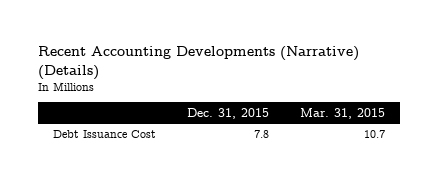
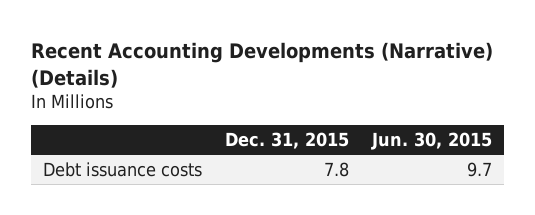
- | Dec. 31, 2015 | Mar. 31, 2015
+ | Dec. 31, 2015 | Jun. 30, 2015
- Debt Issuance Cost | 7.8 | 10.7
+ Debt issuance costs | 7.8 | 9.7

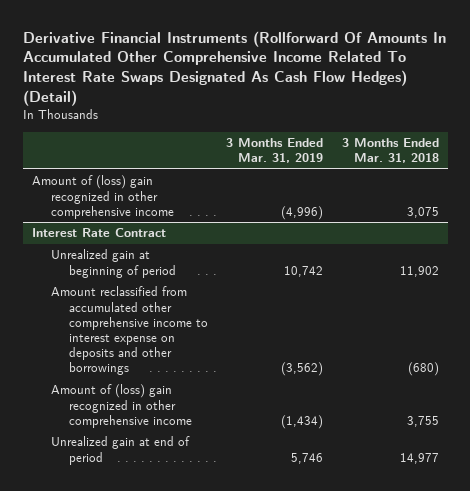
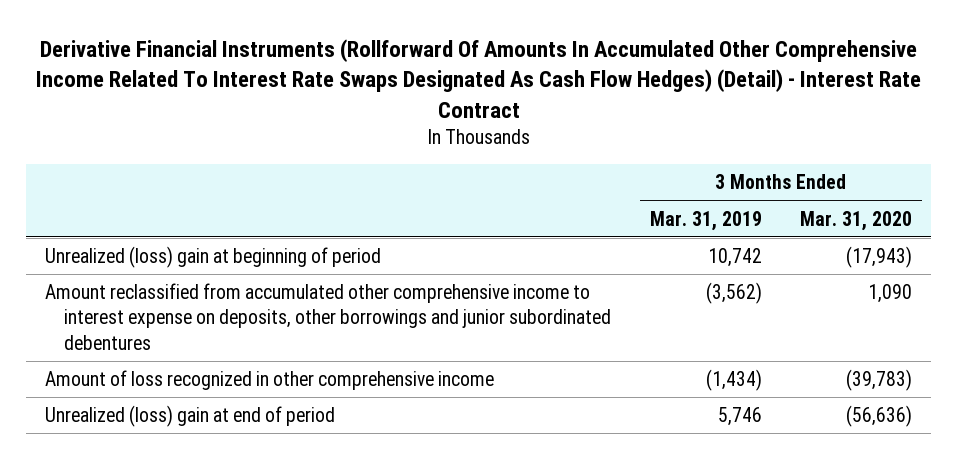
- Derivative Financial Instruments (Rollforward Of Amounts In Accumulated Other Comprehensive Income Related To Interest Rate Swaps Designated As Cash Flow Hedges) (Detail)
+ Derivative Financial Instruments (Rollforward Of Amounts In Accumulated Other Comprehensive Income Related To Interest Rate Swaps Designated As Cash Flow Hedges) (Detail) - Interest Rate Contract
- | 3 Months Ended Mar. 31, 2019 | 3 Months Ended Mar. 31, 2018
+ | 3 Months Ended Mar. 31, 2019 | 3 Months Ended Mar. 31, 2020
- Amount of (loss) gain recognized in other comprehensive income | (4,996) | 3,075
- Interest Rate Contract
- Unrealized gain at beginning of period | 10,742 | 11,902
- Amount reclassified from accumulated other comprehensive income to interest expense on deposits and other borrowings | (3,562) | (680)
- Amount of (loss) gain recognized in other comprehensive income | (1,434) | 3,755
- Unrealized gain at end of period | 5,746 | 14,977
+ Unrealized (loss) gain at beginning of period | 10,742 | (17,943)
+ Amount reclassified from accumulated other comprehensive income to interest expense on deposits, other borrowings and junior subordinated debentures | (3,562) | 1,090
+ Amount of loss recognized in other comprehensive income | (1,434) | (39,783)
+ Unrealized (loss) gain at end of period | 5,746 | (56,636)

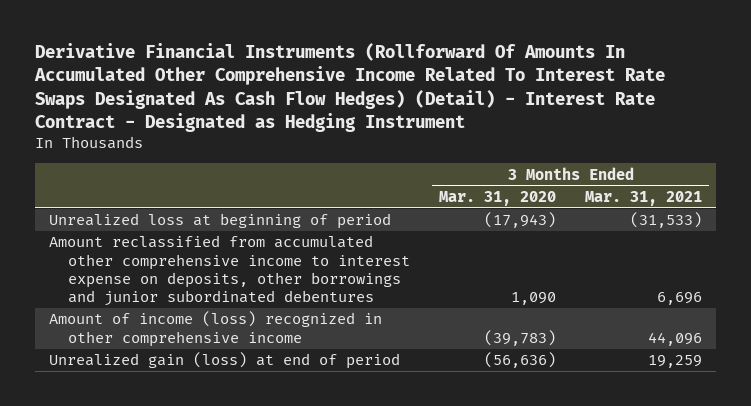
- Derivative Financial Instruments (Rollforward Of Amounts In Accumulated Other Comprehensive Income Related To Interest Rate Swaps Designated As Cash Flow Hedges) (Detail) - Interest Rate Contract
+ Derivative Financial Instruments (Rollforward Of Amounts In Accumulated Other Comprehensive Income Related To Interest Rate Swaps Designated As Cash Flow Hedges) (Detail) - Interest Rate Contract - Designated as Hedging Instrument
- | 3 Months Ended Mar. 31, 2019 | 3 Months Ended Mar. 31, 2020
+ | 3 Months Ended Mar. 31, 2020 | 3 Months Ended Mar. 31, 2021
- Unrealized (loss) gain at beginning of period | 10,742 | (17,943)
+ Unrealized loss at beginning of period | (17,943) | (31,533)
- Amount of loss recognized in other comprehensive income | (1,434) | (39,783)
- Unrealized (loss) gain at end of period | 5,746 | (56,636)
+ Amount of income (loss) recognized in other comprehensive income | (39,783) | 44,096
+ Unrealized gain (loss) at end of period | (56,636) | 19,259

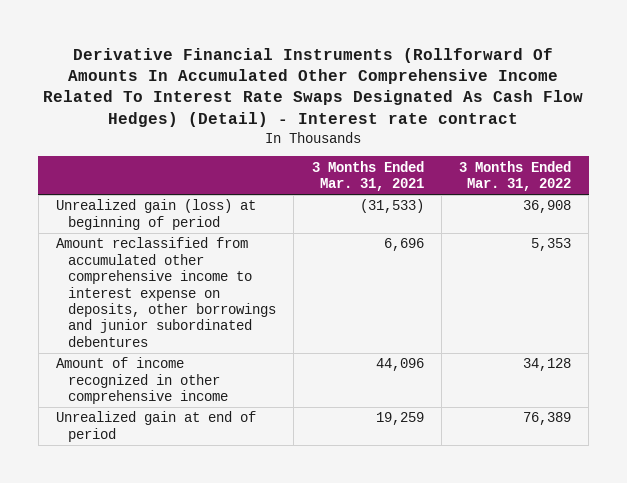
- Derivative Financial Instruments (Rollforward Of Amounts In Accumulated Other Comprehensive Income Related To Interest Rate Swaps Designated As Cash Flow Hedges) (Detail) - Interest Rate Contract - Designated as Hedging Instrument
+ Derivative Financial Instruments (Rollforward Of Amounts In Accumulated Other Comprehensive Income Related To Interest Rate Swaps Designated As Cash Flow Hedges) (Detail) - Interest rate contract
- | 3 Months Ended Mar. 31, 2020 | 3 Months Ended Mar. 31, 2021
+ | 3 Months Ended Mar. 31, 2021 | 3 Months Ended Mar. 31, 2022
- Unrealized loss at beginning of period | (17,943) | (31,533)
+ Unrealized gain (loss) at beginning of period | (31,533) | 36,908
- Amount of income (loss) recognized in other comprehensive income | (39,783) | 44,096
- Unrealized gain (loss) at end of period | (56,636) | 19,259
+ Amount of income recognized in other comprehensive income | 44,096 | 34,128
+ Unrealized gain at end of period | 19,259 | 76,389

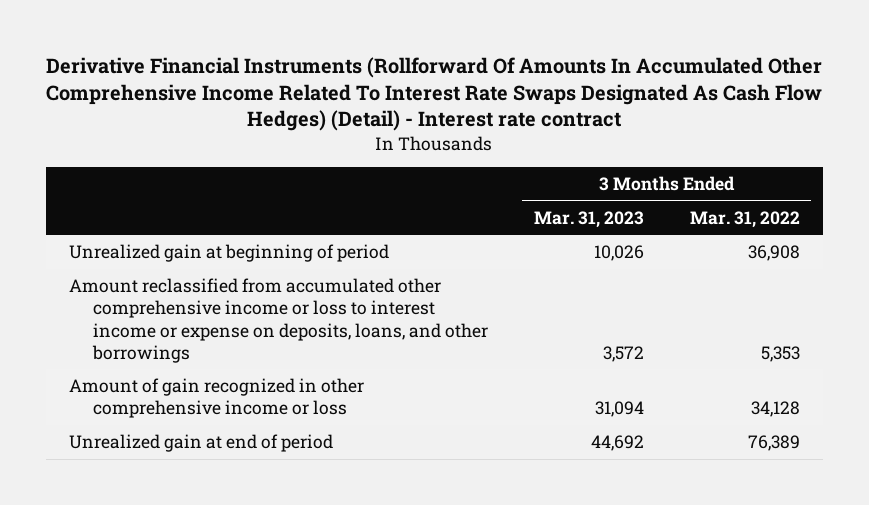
- | 3 Months Ended Mar. 31, 2021 | 3 Months Ended Mar. 31, 2022
+ | 3 Months Ended Mar. 31, 2023 | 3 Months Ended Mar. 31, 2022
- Unrealized gain (loss) at beginning of period | (31,533) | 36,908
- Amount reclassified from accumulated other comprehensive income to interest expense on deposits, other borrowings and junior subordinated debentures | 6,696 | 5,353
- Amount of income recognized in other comprehensive income | 44,096 | 34,128
+ Unrealized gain at beginning of period | 10,026 | 36,908
+ Amount reclassified from accumulated other comprehensive income or loss to interest income or expense on deposits, loans, and other borrowings | 3,572 | 5,353
+ Amount of gain recognized in other comprehensive income or loss | 31,094 | 34,128

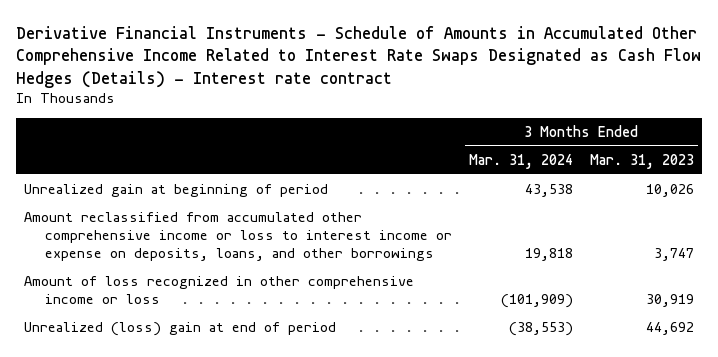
- Derivative Financial Instruments (Rollforward Of Amounts In Accumulated Other Comprehensive Income Related To Interest Rate Swaps Designated As Cash Flow Hedges) (Detail) - Interest rate contract
+ Derivative Financial Instruments - Schedule of Amounts in Accumulated Other Comprehensive Income Related to Interest Rate Swaps Designated as Cash Flow Hedges (Details) - Interest rate contract
- | 3 Months Ended Mar. 31, 2023 | 3 Months Ended Mar. 31, 2022
+ | 3 Months Ended Mar. 31, 2024 | 3 Months Ended Mar. 31, 2023
- Amount reclassified from accumulated other comprehensive income or loss to interest income or expense on deposits, loans, and other borrowings | 3,572 | 5,353
- Amount of gain recognized in other comprehensive income or loss | 31,094 | 34,128
- Unrealized gain at end of period | 44,692 | 76,389
+ Amount reclassified from accumulated other comprehensive income or loss to interest income or expense on deposits, loans, and other borrowings | 19,818 | 3,747
+ Amount of loss recognized in other comprehensive income or loss | (101,909) | 30,919
+ Unrealized (loss) gain at end of period | (38,553) | 44,692

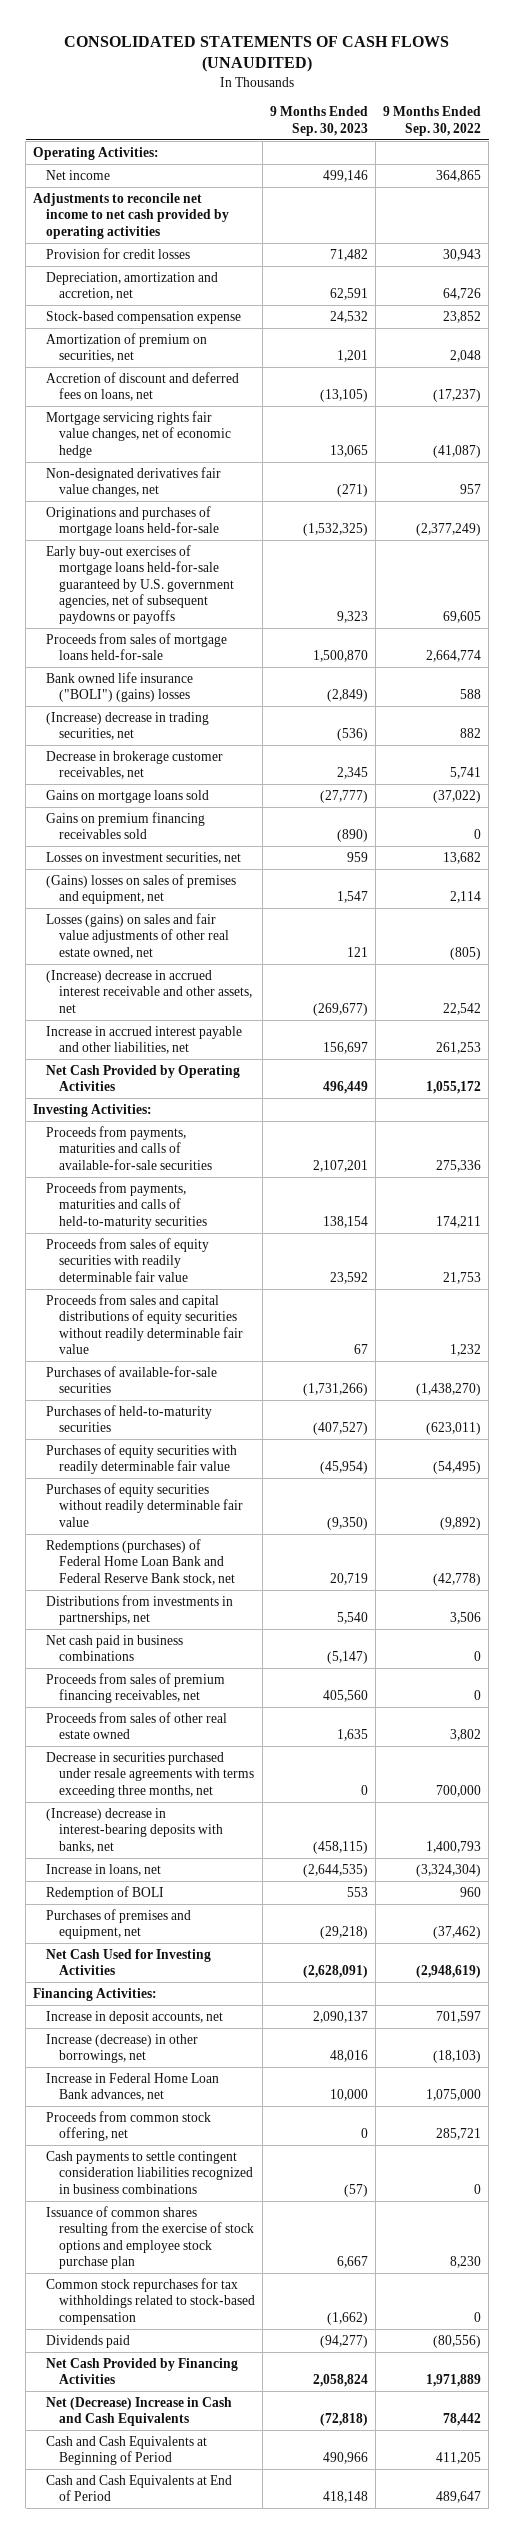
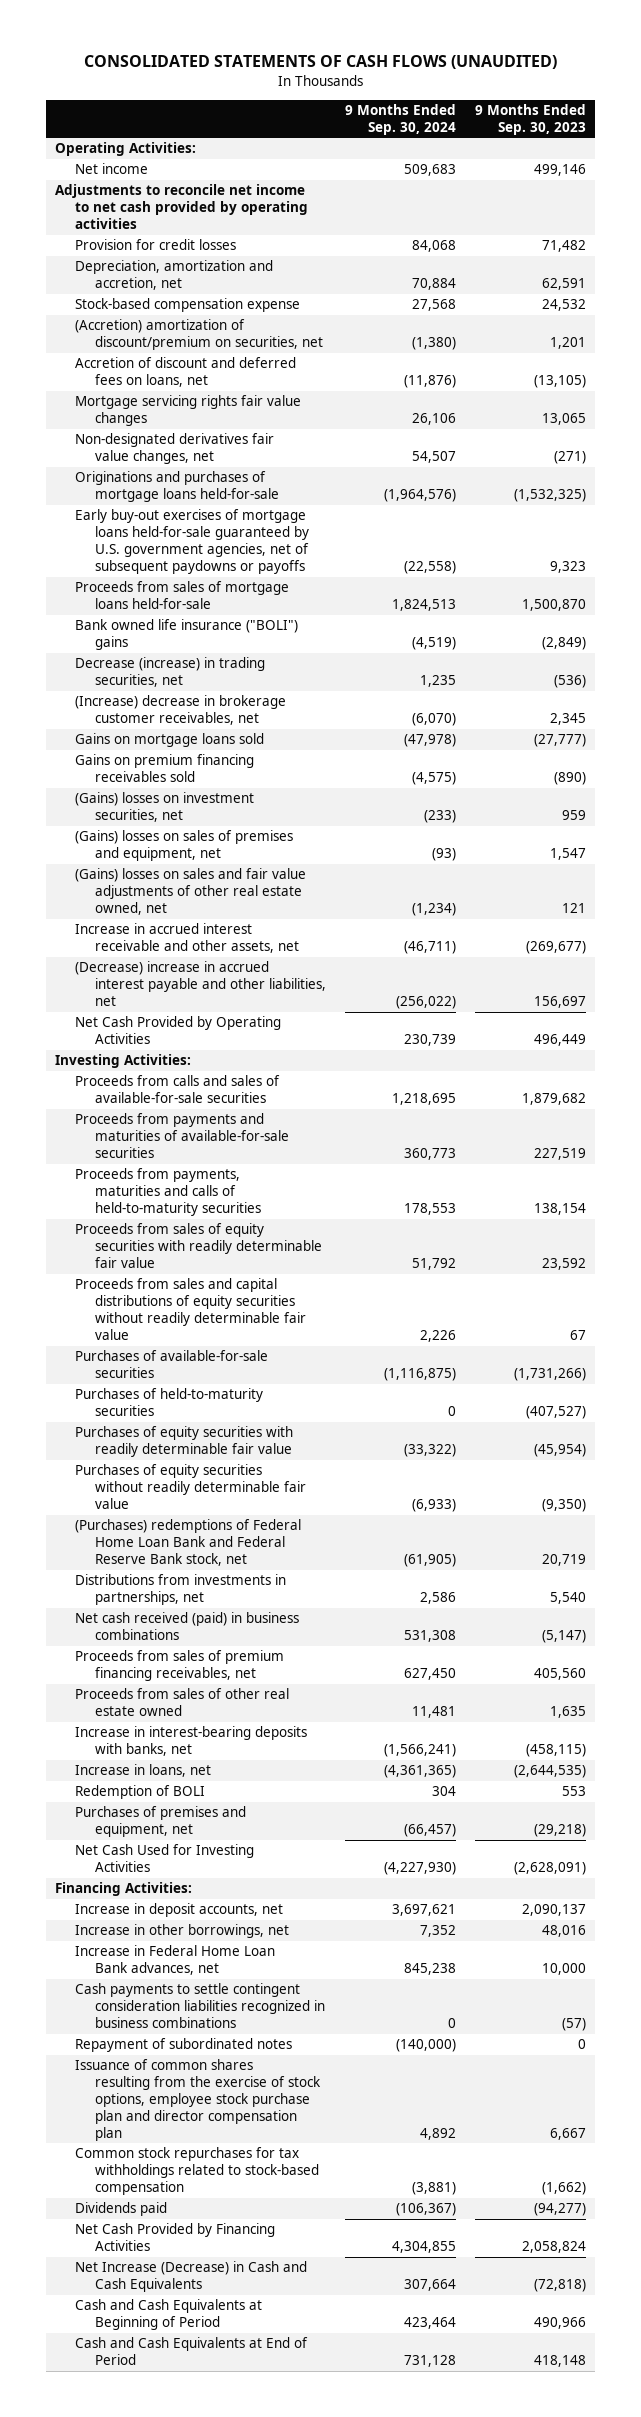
- | 9 Months Ended Sep. 30, 2023 | 9 Months Ended Sep. 30, 2022
+ | 9 Months Ended Sep. 30, 2024 | 9 Months Ended Sep. 30, 2023
- Amortization of premium on securities, net | 1,201 | 2,048
+ (Accretion) amortization of discount/premium on securities, net | (1,380) | 1,201
- Mortgage servicing rights fair value changes, net of economic hedge | 13,065 | (41,087)
+ Mortgage servicing rights fair value changes | 26,106 | 13,065
- Bank owned life insurance ("BOLI") (gains) losses | (2,849) | 588
- (Increase) decrease in trading securities, net | (536) | 882
- Decrease in brokerage customer receivables, net | 2,345 | 5,741
+ Bank owned life insurance ("BOLI") gains | (4,519) | (2,849)
+ Decrease (increase) in trading securities, net | 1,235 | (536)
+ (Increase) decrease in brokerage customer receivables, net | (6,070) | 2,345
- Losses on investment securities, net | 959 | 13,682
+ (Gains) losses on investment securities, net | (233) | 959
- Losses (gains) on sales and fair value adjustments of other real estate owned, net | 121 | (805)
- (Increase) decrease in accrued interest receivable and other assets, net | (269,677) | 22,542
- Increase in accrued interest payable and other liabilities, net | 156,697 | 261,253
+ (Gains) losses on sales and fair value adjustments of other real estate owned, net | (1,234) | 121
+ Increase in accrued interest receivable and other assets, net | (46,711) | (269,677)
+ (Decrease) increase in accrued interest payable and other liabilities, net | (256,022) | 156,697
- Proceeds from payments, maturities and calls of available-for-sale securities | 2,107,201 | 275,336
+ Proceeds from calls and sales of available-for-sale securities | 1,218,695 | 1,879,682
+ Proceeds from payments and maturities of available-for-sale securities | 360,773 | 227,519
- Redemptions (purchases) of Federal Home Loan Bank and Federal Reserve Bank stock, net | 20,719 | (42,778)
+ (Purchases) redemptions of Federal Home Loan Bank and Federal Reserve Bank stock, net | (61,905) | 20,719
- Net cash paid in business combinations | (5,147) | 0
+ Net cash received (paid) in business combinations | 531,308 | (5,147)
- Decrease in securities purchased under resale agreements with terms exceeding three months, net | 0 | 700,000
- (Increase) decrease in interest-bearing deposits with banks, net | (458,115) | 1,400,793
+ Increase in interest-bearing deposits with banks, net | (1,566,241) | (458,115)
- Increase (decrease) in other borrowings, net | 48,016 | (18,103)
+ Increase in other borrowings, net | 7,352 | 48,016
- Proceeds from common stock offering, net | 0 | 285,721
- Issuance of common shares resulting from the exercise of stock options and employee stock purchase plan | 6,667 | 8,230
+ Repayment of subordinated notes | (140,000) | 0
+ Issuance of common shares resulting from the exercise of stock options, employee stock purchase plan and director compensation plan | 4,892 | 6,667
- Net (Decrease) Increase in Cash and Cash Equivalents | (72,818) | 78,442
+ Net Increase (Decrease) in Cash and Cash Equivalents | 307,664 | (72,818)

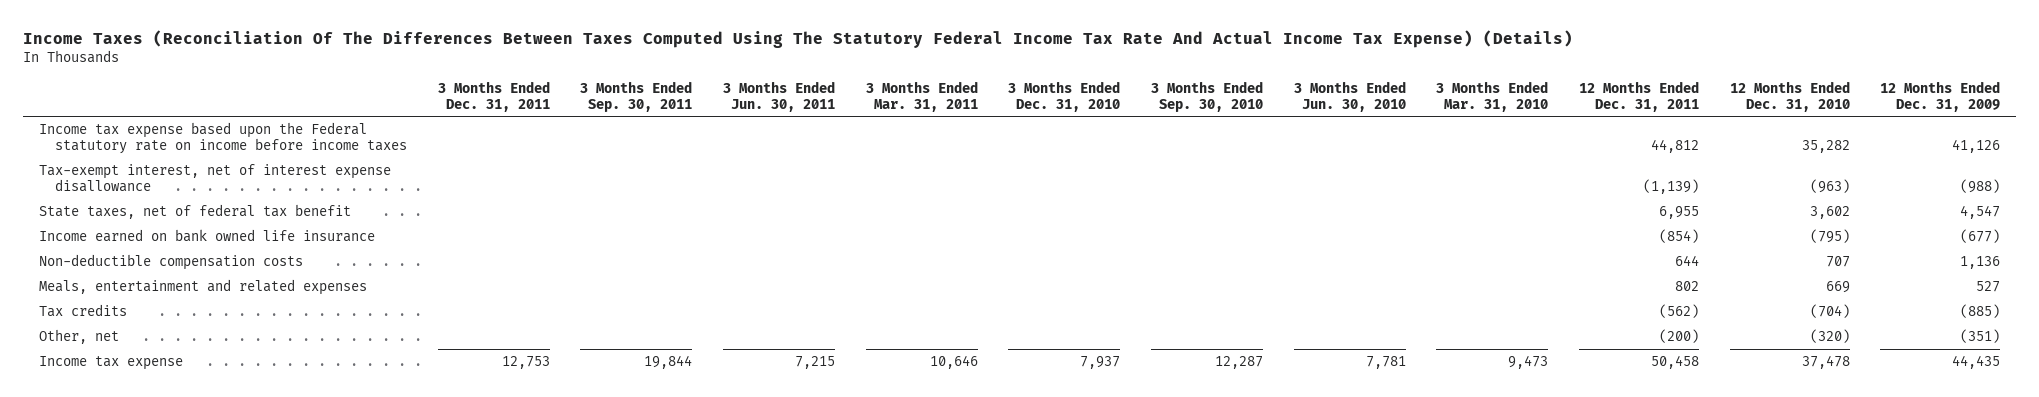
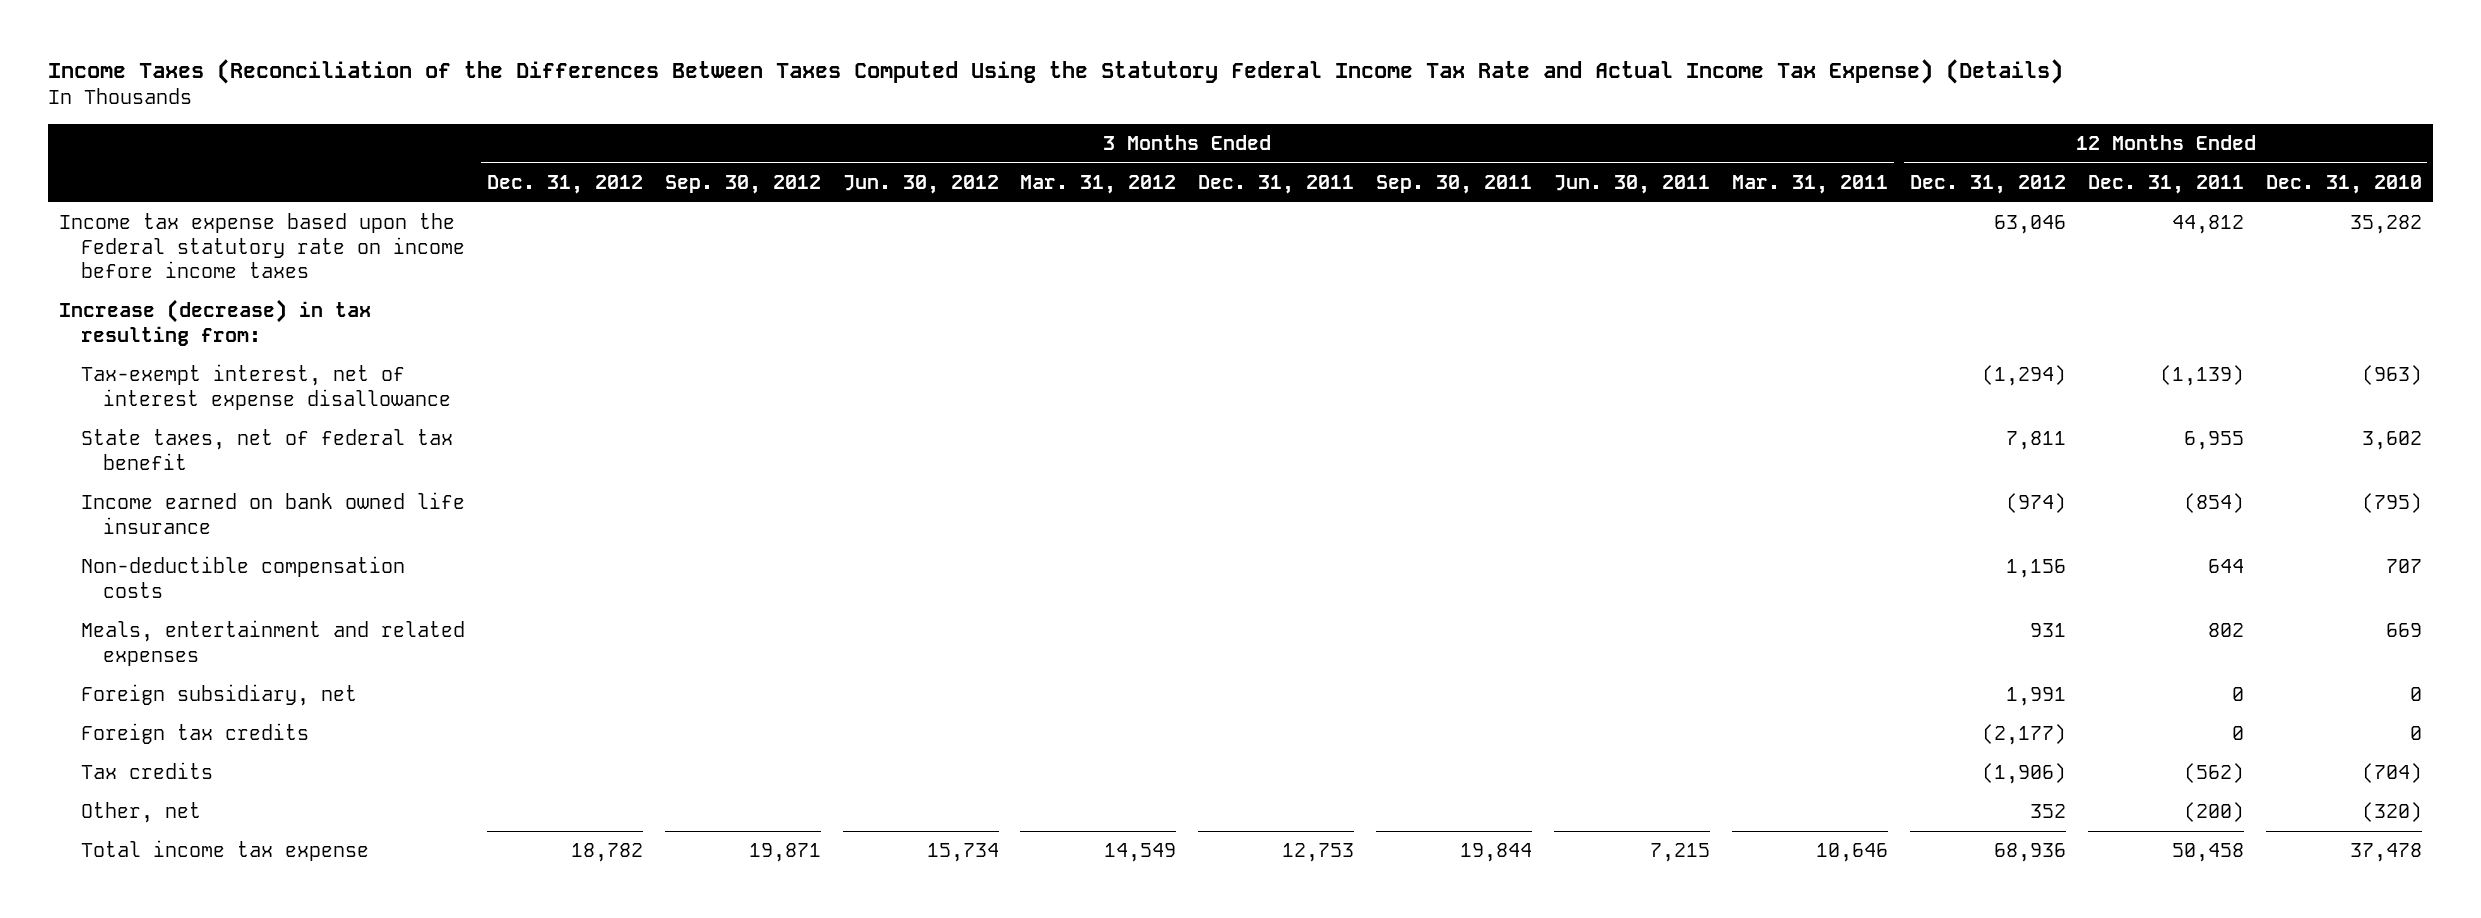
- Income Taxes (Reconciliation Of The Differences Between Taxes Computed Using The Statutory Federal Income Tax Rate And Actual Income Tax Expense) (Details)
+ Income Taxes (Reconciliation of the Differences Between Taxes Computed Using the Statutory Federal Income Tax Rate and Actual Income Tax Expense) (Details)
- | 3 Months Ended Dec. 31, 2011 | 3 Months Ended Sep. 30, 2011 | 3 Months Ended Jun. 30, 2011 | 3 Months Ended Mar. 31, 2011 | 3 Months Ended Dec. 31, 2010 | 3 Months Ended Sep. 30, 2010 | 3 Months Ended Jun. 30, 2010 | 3 Months Ended Mar. 31, 2010 | 12 Months Ended Dec. 31, 2011 | 12 Months Ended Dec. 31, 2010 | 12 Months Ended Dec. 31, 2009
+ | 3 Months Ended Dec. 31, 2012 | 3 Months Ended Sep. 30, 2012 | 3 Months Ended Jun. 30, 2012 | 3 Months Ended Mar. 31, 2012 | 3 Months Ended Dec. 31, 2011 | 3 Months Ended Sep. 30, 2011 | 3 Months Ended Jun. 30, 2011 | 3 Months Ended Mar. 31, 2011 | 12 Months Ended Dec. 31, 2012 | 12 Months Ended Dec. 31, 2011 | 12 Months Ended Dec. 31, 2010
+ Increase (decrease) in tax resulting from:
+ Foreign subsidiary, net | | | | | | | | | 1,991 | 0 | 0
+ Foreign tax credits | | | | | | | | | (2,177) | 0 | 0
- Income tax expense | 12,753 | 19,844 | 7,215 | 10,646 | 7,937 | 12,287 | 7,781 | 9,473 | 50,458 | 37,478 | 44,435
+ Total income tax expense | 18,782 | 19,871 | 15,734 | 14,549 | 12,753 | 19,844 | 7,215 | 10,646 | 68,936 | 50,458 | 37,478

